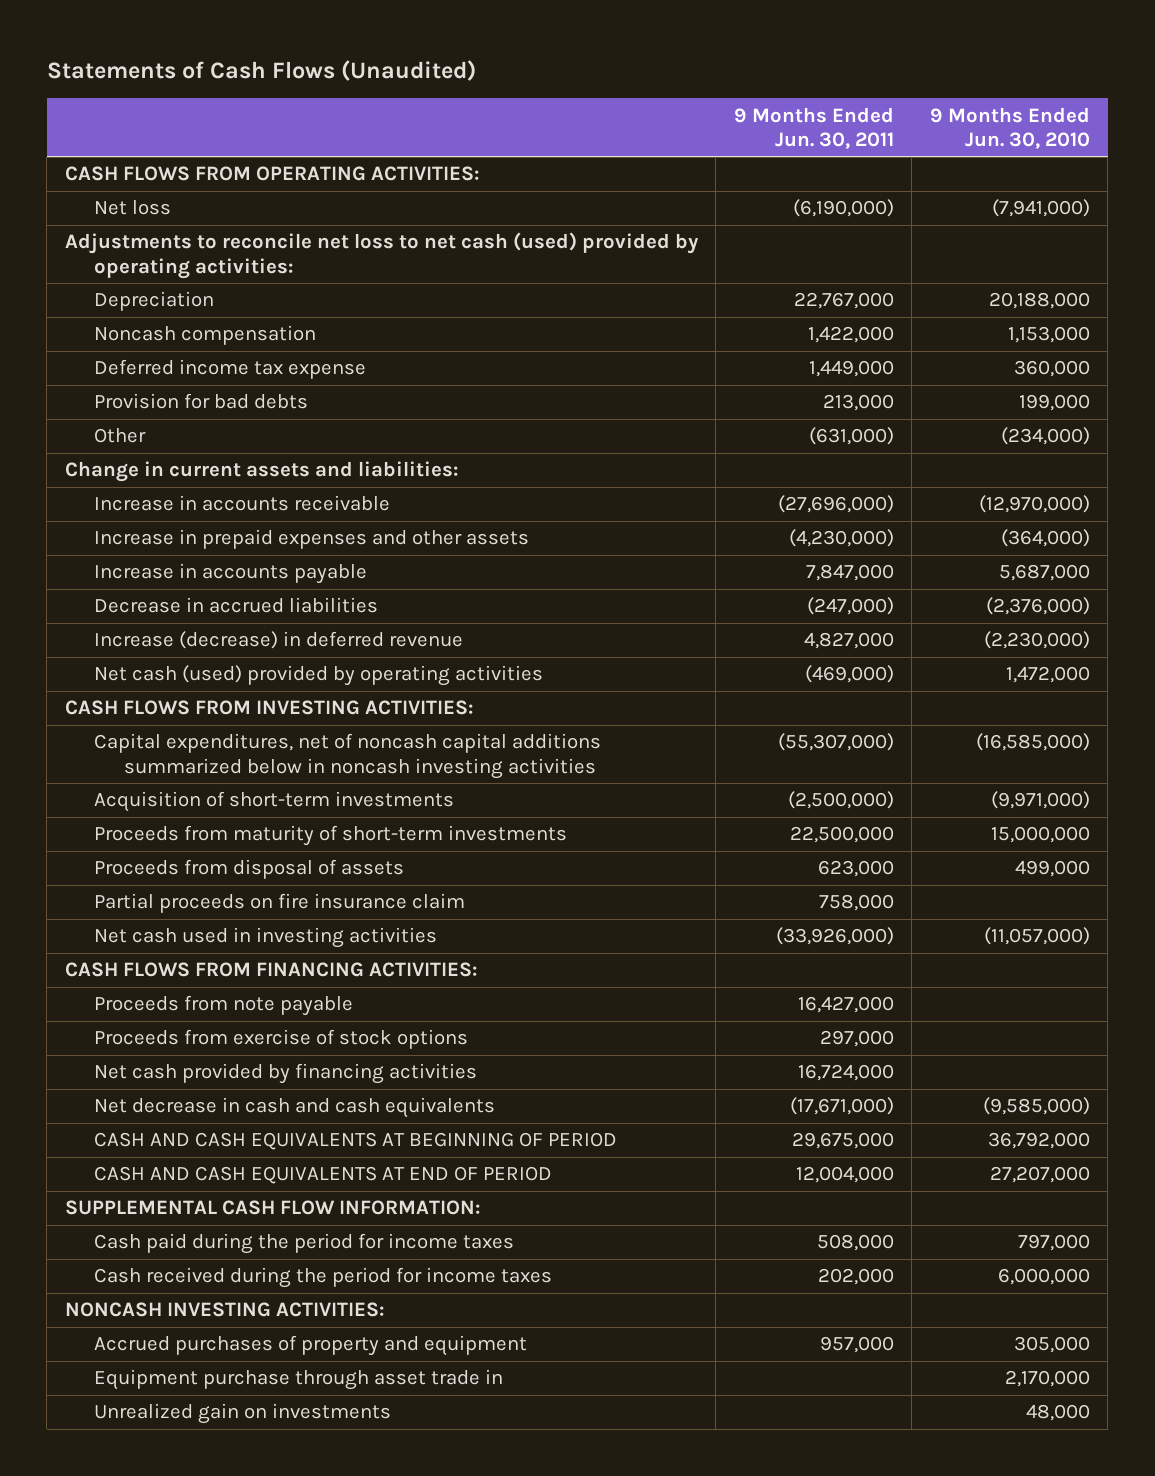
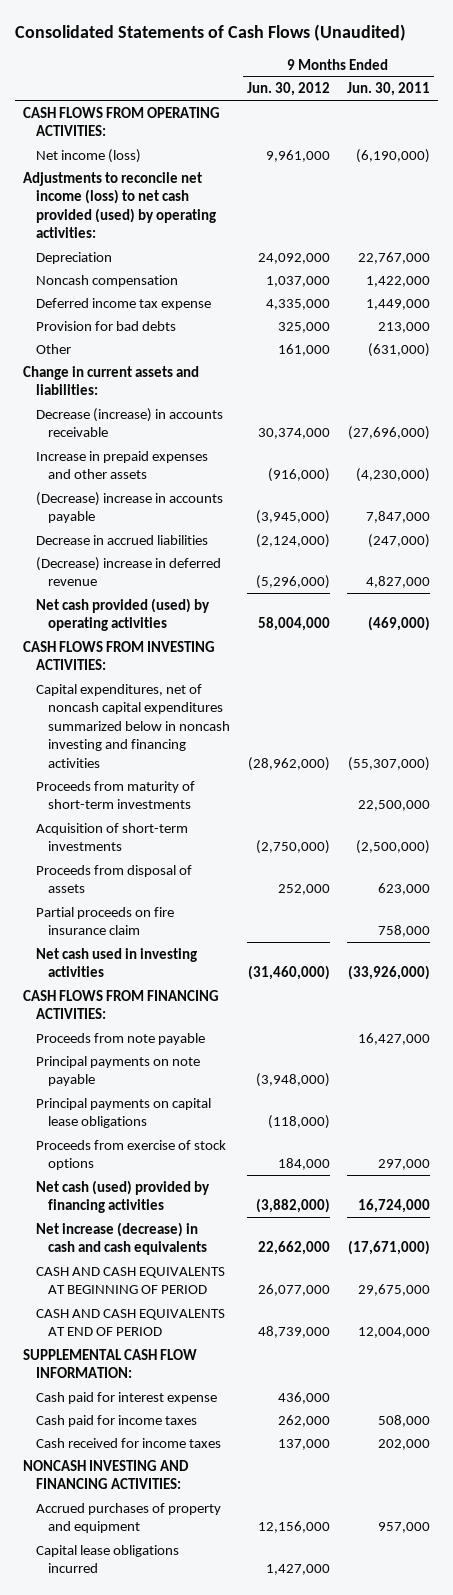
- Statements of Cash Flows (Unaudited)
+ Consolidated Statements of Cash Flows (Unaudited)
- | 9 Months Ended Jun. 30, 2011 | 9 Months Ended Jun. 30, 2010
+ | 9 Months Ended Jun. 30, 2012 | 9 Months Ended Jun. 30, 2011
- Net loss | (6,190,000) | (7,941,000)
- Adjustments to reconcile net loss to net cash (used) provided by operating activities:
+ Net income (loss) | 9,961,000 | (6,190,000)
+ Adjustments to reconcile net income (loss) to net cash provided (used) by operating activities:
- Increase in accounts receivable | (27,696,000) | (12,970,000)
+ Decrease (increase) in accounts receivable | 30,374,000 | (27,696,000)
- Increase in accounts payable | 7,847,000 | 5,687,000
+ (Decrease) increase in accounts payable | (3,945,000) | 7,847,000
- Increase (decrease) in deferred revenue | 4,827,000 | (2,230,000)
- Net cash (used) provided by operating activities | (469,000) | 1,472,000
+ (Decrease) increase in deferred revenue | (5,296,000) | 4,827,000
+ Net cash provided (used) by operating activities | 58,004,000 | (469,000)
- Capital expenditures, net of noncash capital additions summarized below in noncash investing activities | (55,307,000) | (16,585,000)
+ Capital expenditures, net of noncash capital expenditures summarized below in noncash investing and financing activities | (28,962,000) | (55,307,000)
moved down: Acquisition of short-term investments | (2,750,000) | (2,500,000)
+ Principal payments on note payable | (3,948,000) |
+ Principal payments on capital lease obligations | (118,000) |
- Net cash provided by financing activities | 16,724,000 |
- Net decrease in cash and cash equivalents | (17,671,000) | (9,585,000)
+ Net cash (used) provided by financing activities | (3,882,000) | 16,724,000
+ Net increase (decrease) in cash and cash equivalents | 22,662,000 | (17,671,000)
- Cash paid during the period for income taxes | 508,000 | 797,000
- Cash received during the period for income taxes | 202,000 | 6,000,000
- NONCASH INVESTING ACTIVITIES:
+ Cash paid for interest expense | 436,000 |
+ Cash paid for income taxes | 262,000 | 508,000
+ Cash received for income taxes | 137,000 | 202,000
+ NONCASH INVESTING AND FINANCING ACTIVITIES:
- Equipment purchase through asset trade in | | 2,170,000
- Unrealized gain on investments | | 48,000
+ Capital lease obligations incurred | 1,427,000 |

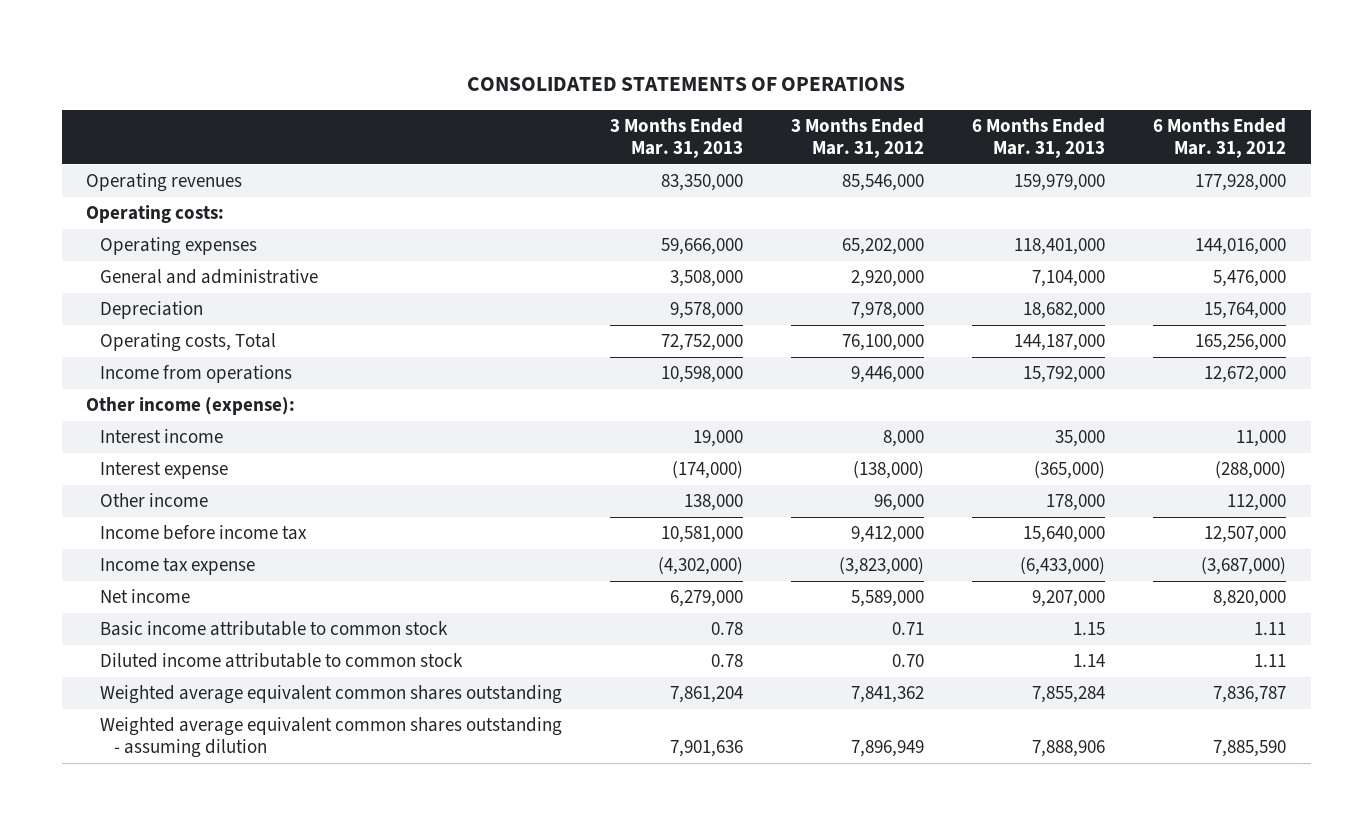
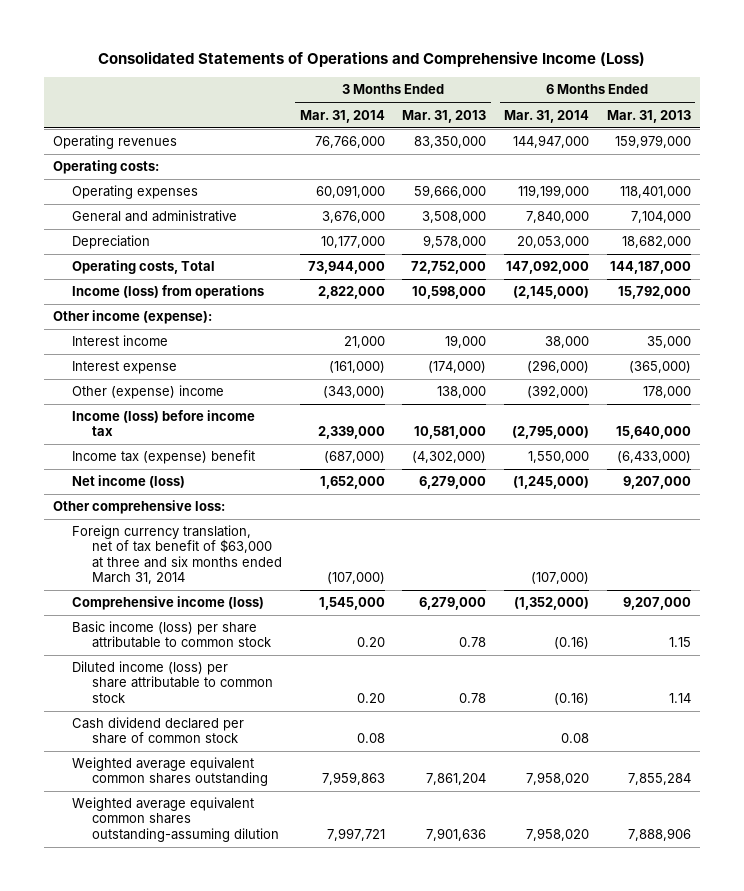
- CONSOLIDATED STATEMENTS OF OPERATIONS
+ Consolidated Statements of Operations and Comprehensive Income (Loss)
- | 3 Months Ended Mar. 31, 2013 | 3 Months Ended Mar. 31, 2012 | 6 Months Ended Mar. 31, 2013 | 6 Months Ended Mar. 31, 2012
+ | 3 Months Ended Mar. 31, 2014 | 3 Months Ended Mar. 31, 2013 | 6 Months Ended Mar. 31, 2014 | 6 Months Ended Mar. 31, 2013
- Income from operations | 10,598,000 | 9,446,000 | 15,792,000 | 12,672,000
+ Income (loss) from operations | 2,822,000 | 10,598,000 | (2,145,000) | 15,792,000
- Other income | 138,000 | 96,000 | 178,000 | 112,000
- Income before income tax | 10,581,000 | 9,412,000 | 15,640,000 | 12,507,000
- Income tax expense | (4,302,000) | (3,823,000) | (6,433,000) | (3,687,000)
- Net income | 6,279,000 | 5,589,000 | 9,207,000 | 8,820,000
- Basic income attributable to common stock | 0.78 | 0.71 | 1.15 | 1.11
- Diluted income attributable to common stock | 0.78 | 0.70 | 1.14 | 1.11
+ Other (expense) income | (343,000) | 138,000 | (392,000) | 178,000
+ Income (loss) before income tax | 2,339,000 | 10,581,000 | (2,795,000) | 15,640,000
+ Income tax (expense) benefit | (687,000) | (4,302,000) | 1,550,000 | (6,433,000)
+ Net income (loss) | 1,652,000 | 6,279,000 | (1,245,000) | 9,207,000
+ Other comprehensive loss:
+ Foreign currency translation, net of tax benefit of $63,000 at three and six months ended March 31, 2014 | (107,000) | | (107,000) |
+ Comprehensive income (loss) | 1,545,000 | 6,279,000 | (1,352,000) | 9,207,000
+ Basic income (loss) per share attributable to common stock | 0.20 | 0.78 | (0.16) | 1.15
+ Diluted income (loss) per share attributable to common stock | 0.20 | 0.78 | (0.16) | 1.14
+ Cash dividend declared per share of common stock | 0.08 | | 0.08 |
- Weighted average equivalent common shares outstanding - assuming dilution | 7,901,636 | 7,896,949 | 7,888,906 | 7,885,590
+ Weighted average equivalent common shares outstanding-assuming dilution | 7,997,721 | 7,901,636 | 7,958,020 | 7,888,906

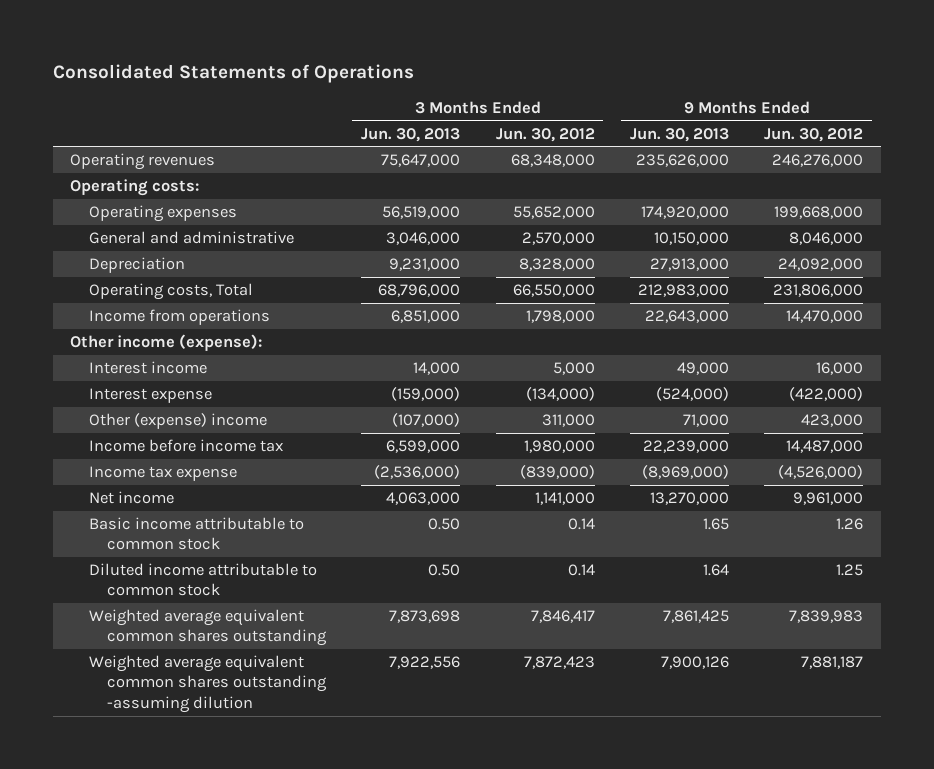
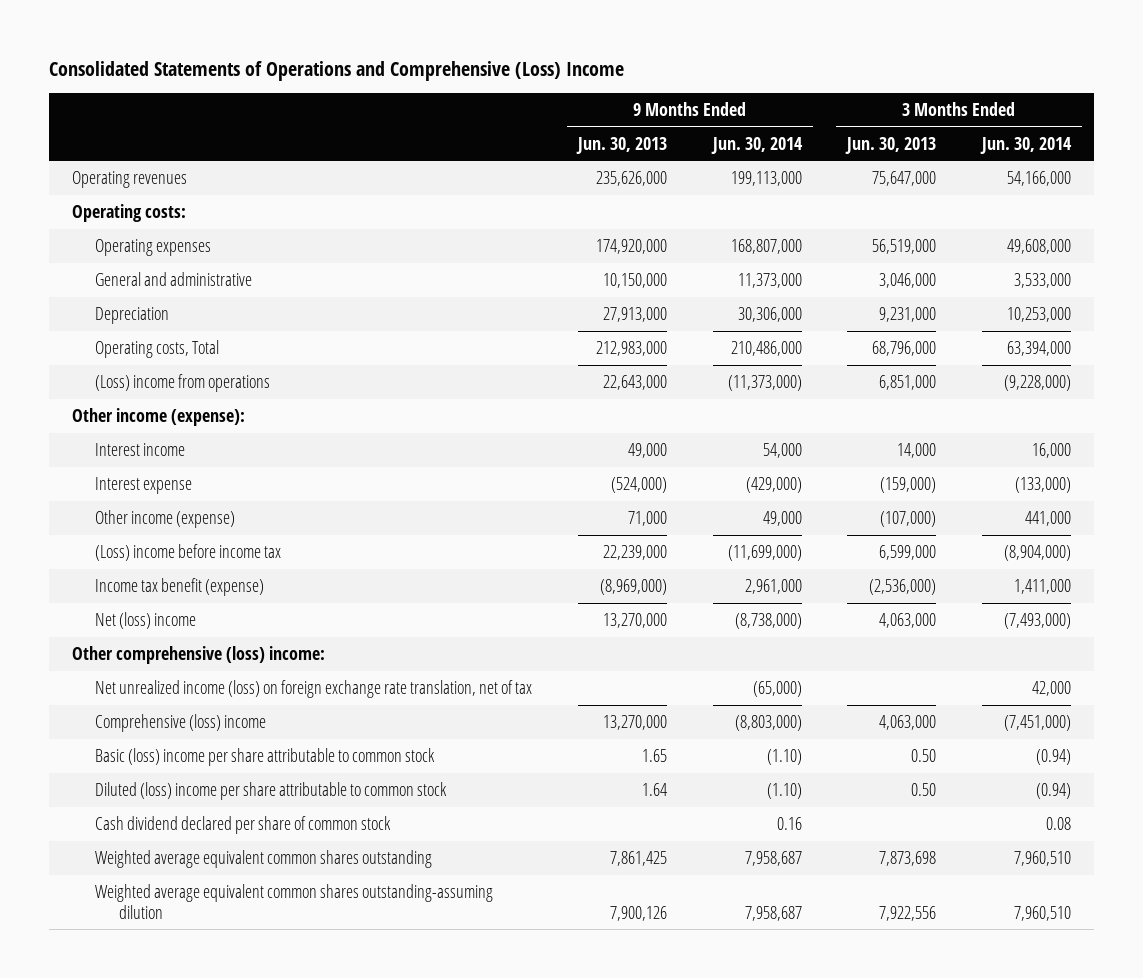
- Consolidated Statements of Operations
+ Consolidated Statements of Operations and Comprehensive (Loss) Income
- | 3 Months Ended Jun. 30, 2013 | 3 Months Ended Jun. 30, 2012 | 9 Months Ended Jun. 30, 2013 | 9 Months Ended Jun. 30, 2012
+ | 9 Months Ended Jun. 30, 2013 | 9 Months Ended Jun. 30, 2014 | 3 Months Ended Jun. 30, 2013 | 3 Months Ended Jun. 30, 2014
- Income from operations | 6,851,000 | 1,798,000 | 22,643,000 | 14,470,000
+ (Loss) income from operations | 22,643,000 | (11,373,000) | 6,851,000 | (9,228,000)
- Other (expense) income | (107,000) | 311,000 | 71,000 | 423,000
- Income before income tax | 6,599,000 | 1,980,000 | 22,239,000 | 14,487,000
- Income tax expense | (2,536,000) | (839,000) | (8,969,000) | (4,526,000)
- Net income | 4,063,000 | 1,141,000 | 13,270,000 | 9,961,000
- Basic income attributable to common stock | 0.50 | 0.14 | 1.65 | 1.26
- Diluted income attributable to common stock | 0.50 | 0.14 | 1.64 | 1.25
+ Other income (expense) | 71,000 | 49,000 | (107,000) | 441,000
+ (Loss) income before income tax | 22,239,000 | (11,699,000) | 6,599,000 | (8,904,000)
+ Income tax benefit (expense) | (8,969,000) | 2,961,000 | (2,536,000) | 1,411,000
+ Net (loss) income | 13,270,000 | (8,738,000) | 4,063,000 | (7,493,000)
+ Other comprehensive (loss) income:
+ Net unrealized income (loss) on foreign exchange rate translation, net of tax | | (65,000) | | 42,000
+ Comprehensive (loss) income | 13,270,000 | (8,803,000) | 4,063,000 | (7,451,000)
+ Basic (loss) income per share attributable to common stock | 1.65 | (1.10) | 0.50 | (0.94)
+ Diluted (loss) income per share attributable to common stock | 1.64 | (1.10) | 0.50 | (0.94)
+ Cash dividend declared per share of common stock | | 0.16 | | 0.08
- Weighted average equivalent common shares outstanding -assuming dilution | 7,922,556 | 7,872,423 | 7,900,126 | 7,881,187
+ Weighted average equivalent common shares outstanding-assuming dilution | 7,900,126 | 7,958,687 | 7,922,556 | 7,960,510

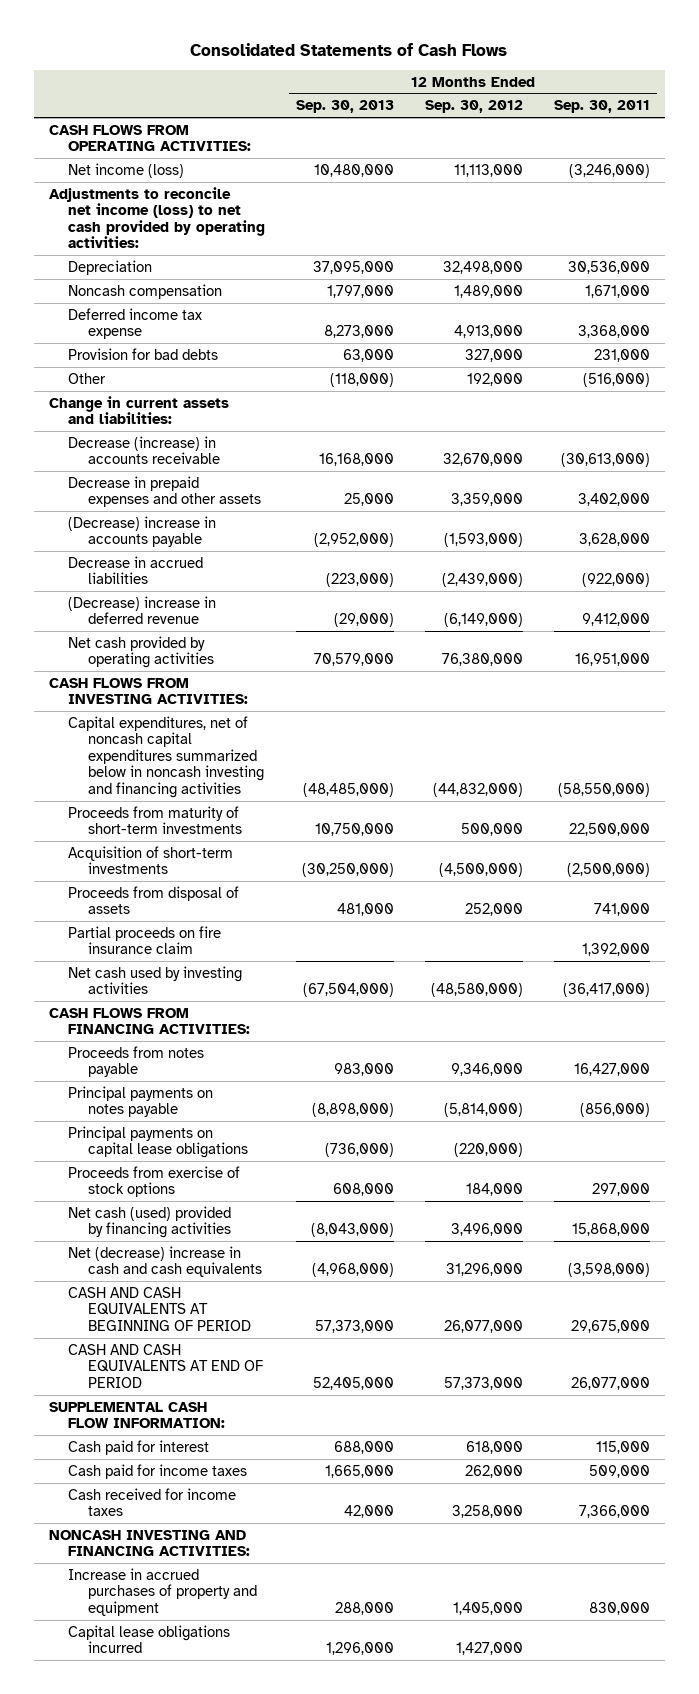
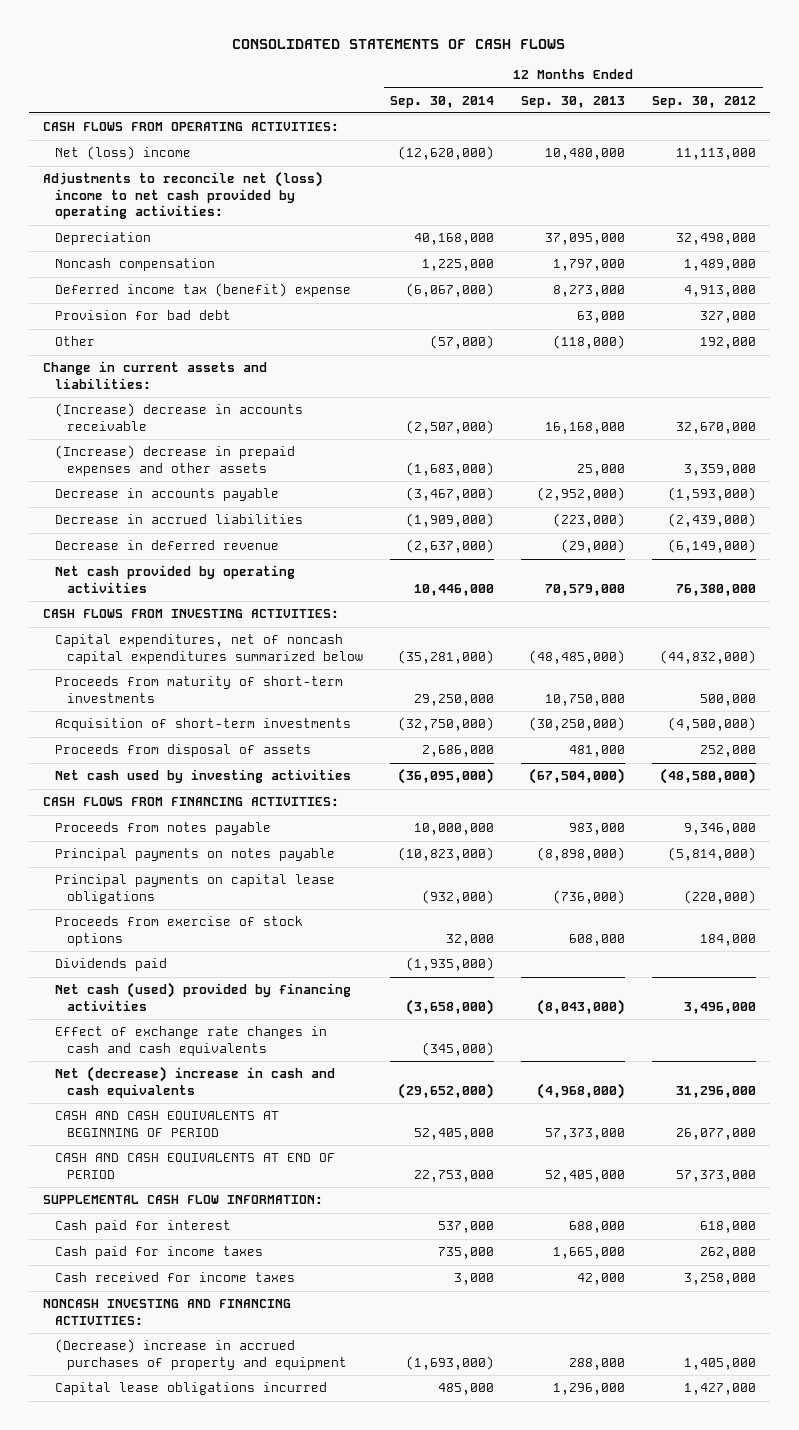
- Consolidated Statements of Cash Flows
+ CONSOLIDATED STATEMENTS OF CASH FLOWS
- | 12 Months Ended Sep. 30, 2013 | 12 Months Ended Sep. 30, 2012 | 12 Months Ended Sep. 30, 2011
+ | 12 Months Ended Sep. 30, 2014 | 12 Months Ended Sep. 30, 2013 | 12 Months Ended Sep. 30, 2012
- Net income (loss) | 10,480,000 | 11,113,000 | (3,246,000)
- Adjustments to reconcile net income (loss) to net cash provided by operating activities:
+ Net (loss) income | (12,620,000) | 10,480,000 | 11,113,000
+ Adjustments to reconcile net (loss) income to net cash provided by operating activities:
- Deferred income tax expense | 8,273,000 | 4,913,000 | 3,368,000
- Provision for bad debts | 63,000 | 327,000 | 231,000
+ Deferred income tax (benefit) expense | (6,067,000) | 8,273,000 | 4,913,000
+ Provision for bad debt | | 63,000 | 327,000
- Decrease (increase) in accounts receivable | 16,168,000 | 32,670,000 | (30,613,000)
- Decrease in prepaid expenses and other assets | 25,000 | 3,359,000 | 3,402,000
- (Decrease) increase in accounts payable | (2,952,000) | (1,593,000) | 3,628,000
+ (Increase) decrease in accounts receivable | (2,507,000) | 16,168,000 | 32,670,000
+ (Increase) decrease in prepaid expenses and other assets | (1,683,000) | 25,000 | 3,359,000
+ Decrease in accounts payable | (3,467,000) | (2,952,000) | (1,593,000)
- (Decrease) increase in deferred revenue | (29,000) | (6,149,000) | 9,412,000
+ Decrease in deferred revenue | (2,637,000) | (29,000) | (6,149,000)
- Capital expenditures, net of noncash capital expenditures summarized below in noncash investing and financing activities | (48,485,000) | (44,832,000) | (58,550,000)
+ Capital expenditures, net of noncash capital expenditures summarized below | (35,281,000) | (48,485,000) | (44,832,000)
- Partial proceeds on fire insurance claim | | | 1,392,000
+ Dividends paid | (1,935,000) | |
+ Effect of exchange rate changes in cash and cash equivalents | (345,000) | |
- Increase in accrued purchases of property and equipment | 288,000 | 1,405,000 | 830,000
+ (Decrease) increase in accrued purchases of property and equipment | (1,693,000) | 288,000 | 1,405,000

